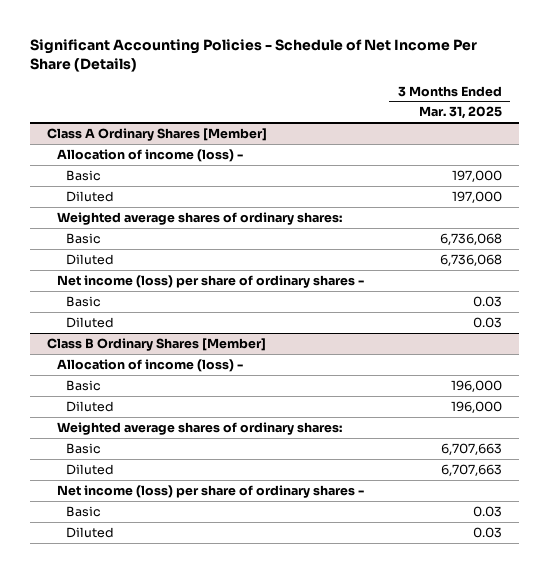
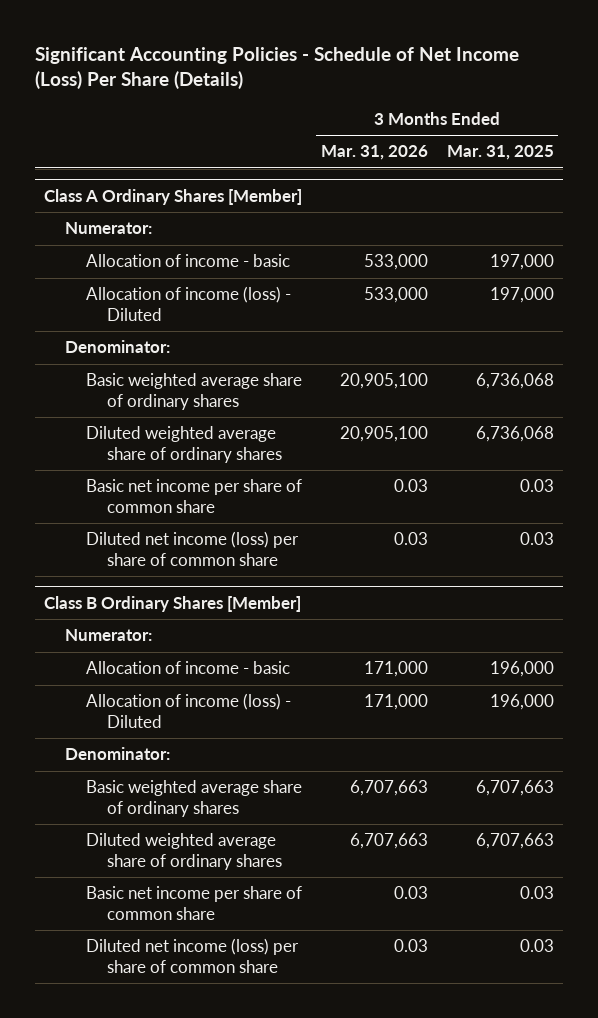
- Significant Accounting Policies - Schedule of Net Income Per Share (Details)
+ Significant Accounting Policies - Schedule of Net Income (Loss) Per Share (Details)
- | 3 Months Ended Mar. 31, 2025
+ | 3 Months Ended Mar. 31, 2026 | 3 Months Ended Mar. 31, 2025
@ Class A Ordinary Shares [Member]
- Allocation of income (loss) -
- Basic | 197,000
- Diluted | 197,000
- Weighted average shares of ordinary shares:
- Basic | 6,736,068
- Diluted | 6,736,068
- Net income (loss) per share of ordinary shares -
- Basic | 0.03
- Diluted | 0.03
+ Numerator:
+ Allocation of income - basic | 533,000 | 197,000
+ Allocation of income (loss) - Diluted | 533,000 | 197,000
+ Denominator:
+ Basic weighted average share of ordinary shares | 20,905,100 | 6,736,068
+ Diluted weighted average share of ordinary shares | 20,905,100 | 6,736,068
+ Basic net income per share of common share | 0.03 | 0.03
+ Diluted net income (loss) per share of common share | 0.03 | 0.03
@ Class B Ordinary Shares [Member]
- Allocation of income (loss) -
- Basic | 196,000
- Diluted | 196,000
- Weighted average shares of ordinary shares:
- Basic | 6,707,663
- Diluted | 6,707,663
- Net income (loss) per share of ordinary shares -
- Basic | 0.03
- Diluted | 0.03
+ Numerator:
+ Allocation of income - basic | 171,000 | 196,000
+ Allocation of income (loss) - Diluted | 171,000 | 196,000
+ Denominator:
+ Basic weighted average share of ordinary shares | 6,707,663 | 6,707,663
+ Diluted weighted average share of ordinary shares | 6,707,663 | 6,707,663
+ Basic net income per share of common share | 0.03 | 0.03
+ Diluted net income (loss) per share of common share | 0.03 | 0.03

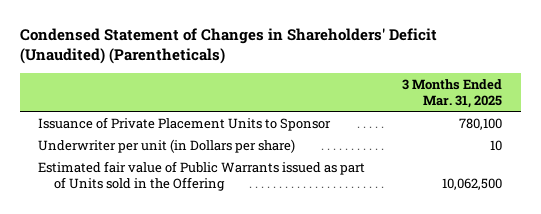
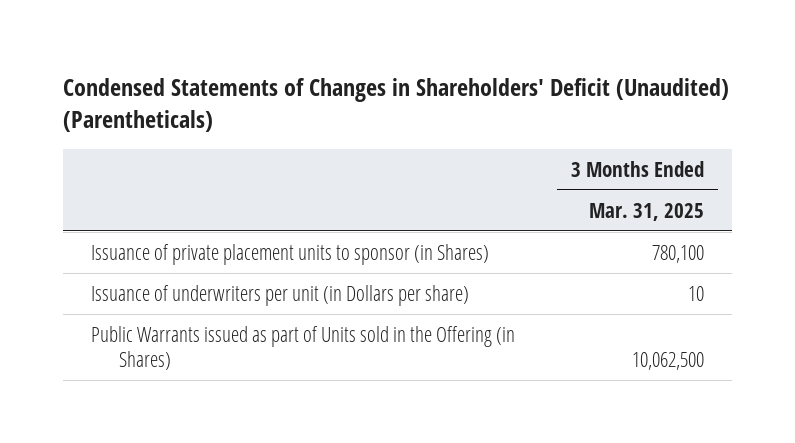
- Condensed Statement of Changes in Shareholders' Deficit (Unaudited) (Parentheticals)
+ Condensed Statements of Changes in Shareholders' Deficit (Unaudited) (Parentheticals)
- Issuance of Private Placement Units to Sponsor | 780,100
- Underwriter per unit (in Dollars per share) | 10
- Estimated fair value of Public Warrants issued as part of Units sold in the Offering | 10,062,500
+ Issuance of private placement units to sponsor (in Shares) | 780,100
+ Issuance of underwriters per unit (in Dollars per share) | 10
+ Public Warrants issued as part of Units sold in the Offering (in Shares) | 10,062,500

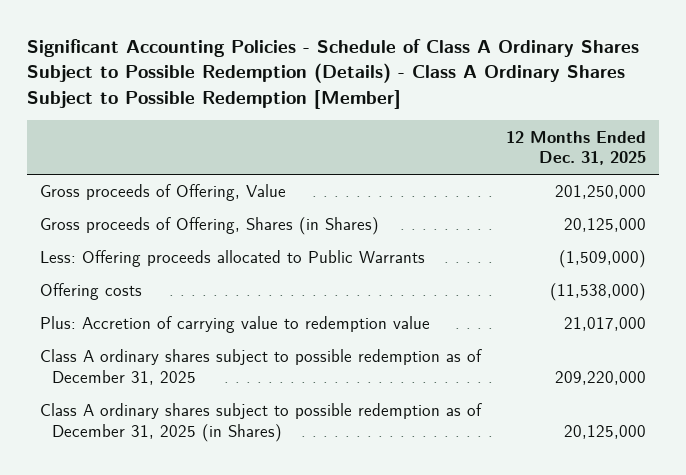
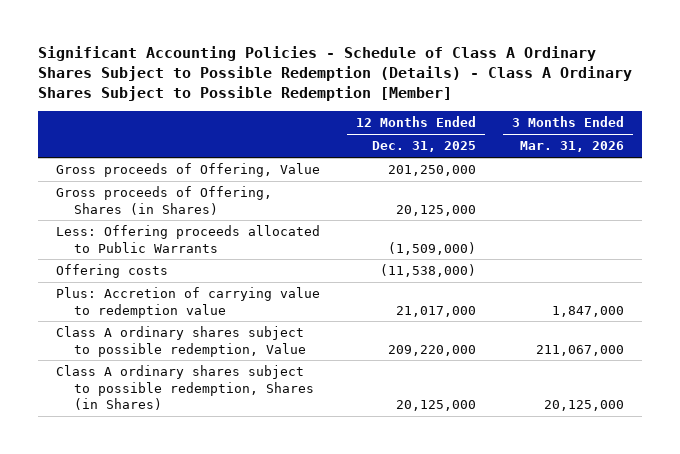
- | 12 Months Ended Dec. 31, 2025
+ | 12 Months Ended Dec. 31, 2025 | 3 Months Ended Mar. 31, 2026
- Class A ordinary shares subject to possible redemption as of December 31, 2025 | 209,220,000
- Class A ordinary shares subject to possible redemption as of December 31, 2025 (in Shares) | 20,125,000
+ Class A ordinary shares subject to possible redemption, Value | 209,220,000 | 211,067,000
+ Class A ordinary shares subject to possible redemption, Shares (in Shares) | 20,125,000 | 20,125,000

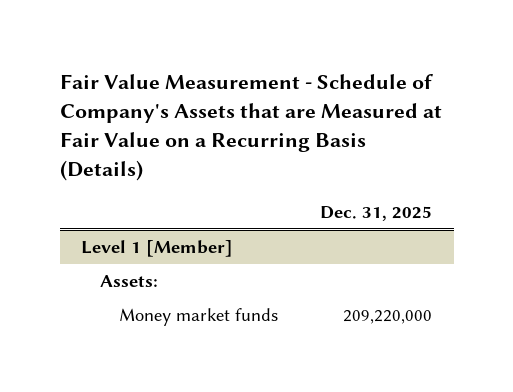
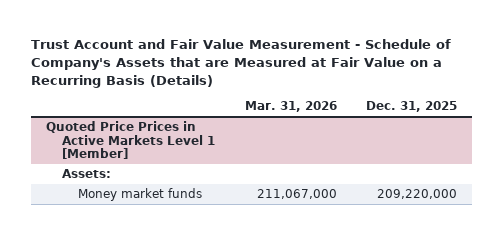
- Fair Value Measurement - Schedule of Company's Assets that are Measured at Fair Value on a Recurring Basis (Details)
+ Trust Account and Fair Value Measurement - Schedule of Company's Assets that are Measured at Fair Value on a Recurring Basis (Details)
- | Dec. 31, 2025
+ | Mar. 31, 2026 | Dec. 31, 2025
- Level 1 [Member]
+ Quoted Price Prices in Active Markets Level 1 [Member]

